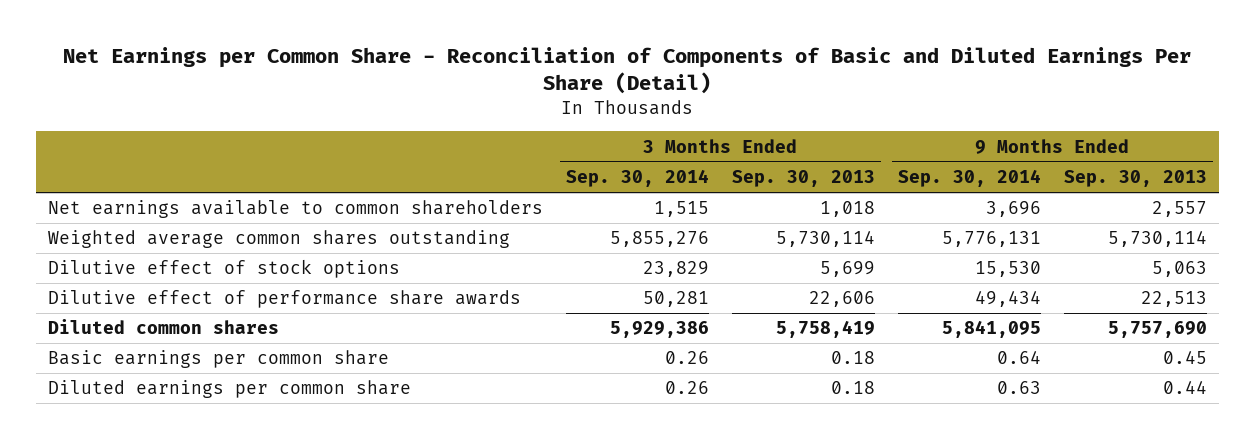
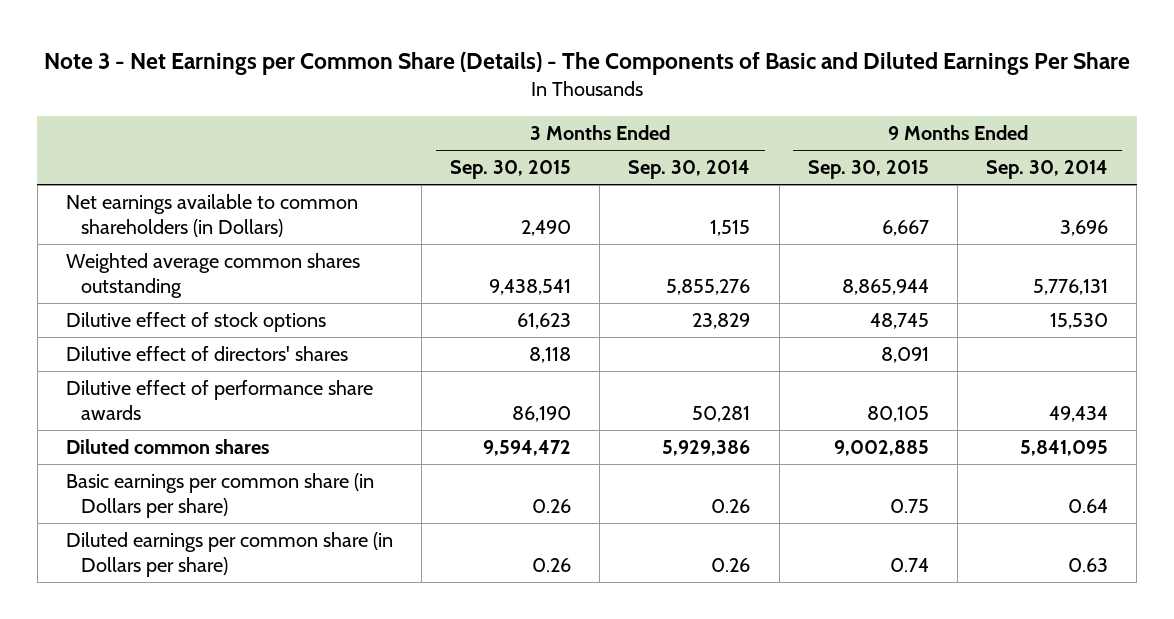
- Net Earnings per Common Share - Reconciliation of Components of Basic and Diluted Earnings Per Share (Detail)
+ Note 3 - Net Earnings per Common Share (Details) - The Components of Basic and Diluted Earnings Per Share
- | 3 Months Ended Sep. 30, 2014 | 3 Months Ended Sep. 30, 2013 | 9 Months Ended Sep. 30, 2014 | 9 Months Ended Sep. 30, 2013
+ | 3 Months Ended Sep. 30, 2015 | 3 Months Ended Sep. 30, 2014 | 9 Months Ended Sep. 30, 2015 | 9 Months Ended Sep. 30, 2014
- Net earnings available to common shareholders | 1,515 | 1,018 | 3,696 | 2,557
+ Net earnings available to common shareholders (in Dollars) | 2,490 | 1,515 | 6,667 | 3,696
+ Dilutive effect of directors' shares | 8,118 | | 8,091 |
- Basic earnings per common share | 0.26 | 0.18 | 0.64 | 0.45
- Diluted earnings per common share | 0.26 | 0.18 | 0.63 | 0.44
+ Basic earnings per common share (in Dollars per share) | 0.26 | 0.26 | 0.75 | 0.64
+ Diluted earnings per common share (in Dollars per share) | 0.26 | 0.26 | 0.74 | 0.63

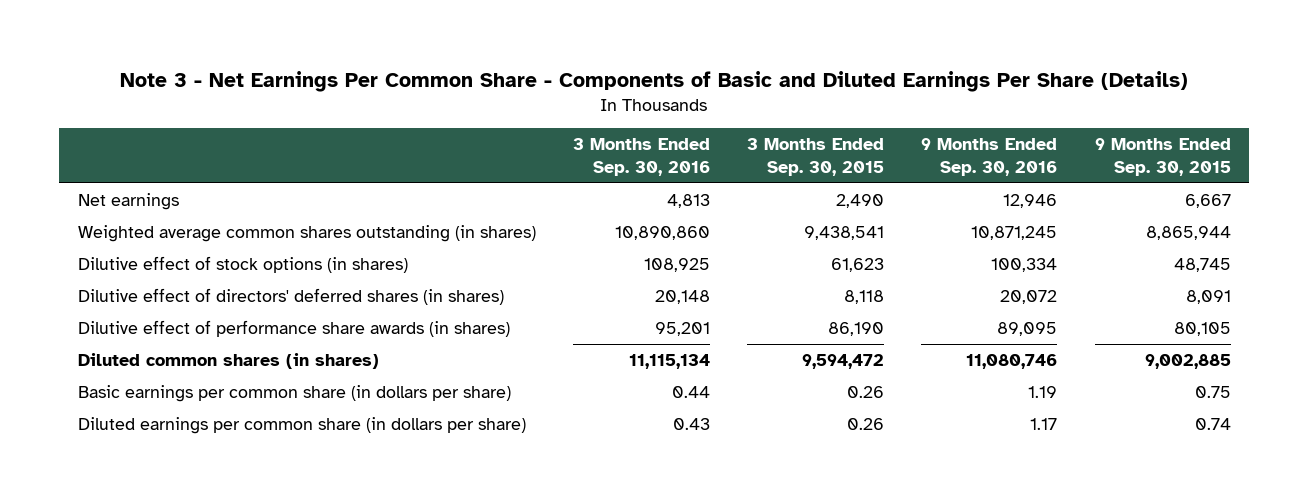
- Note 3 - Net Earnings per Common Share (Details) - The Components of Basic and Diluted Earnings Per Share
+ Note 3 - Net Earnings Per Common Share - Components of Basic and Diluted Earnings Per Share (Details)
- | 3 Months Ended Sep. 30, 2015 | 3 Months Ended Sep. 30, 2014 | 9 Months Ended Sep. 30, 2015 | 9 Months Ended Sep. 30, 2014
+ | 3 Months Ended Sep. 30, 2016 | 3 Months Ended Sep. 30, 2015 | 9 Months Ended Sep. 30, 2016 | 9 Months Ended Sep. 30, 2015
- Net earnings available to common shareholders (in Dollars) | 2,490 | 1,515 | 6,667 | 3,696
- Weighted average common shares outstanding | 9,438,541 | 5,855,276 | 8,865,944 | 5,776,131
- Dilutive effect of stock options | 61,623 | 23,829 | 48,745 | 15,530
- Dilutive effect of directors' shares | 8,118 | | 8,091 |
- Dilutive effect of performance share awards | 86,190 | 50,281 | 80,105 | 49,434
- Diluted common shares | 9,594,472 | 5,929,386 | 9,002,885 | 5,841,095
- Basic earnings per common share (in Dollars per share) | 0.26 | 0.26 | 0.75 | 0.64
- Diluted earnings per common share (in Dollars per share) | 0.26 | 0.26 | 0.74 | 0.63
+ Net earnings | 4,813 | 2,490 | 12,946 | 6,667
+ Weighted average common shares outstanding (in shares) | 10,890,860 | 9,438,541 | 10,871,245 | 8,865,944
+ Dilutive effect of stock options (in shares) | 108,925 | 61,623 | 100,334 | 48,745
+ Dilutive effect of directors' deferred shares (in shares) | 20,148 | 8,118 | 20,072 | 8,091
+ Dilutive effect of performance share awards (in shares) | 95,201 | 86,190 | 89,095 | 80,105
+ Diluted common shares (in shares) | 11,115,134 | 9,594,472 | 11,080,746 | 9,002,885
+ Basic earnings per common share (in dollars per share) | 0.44 | 0.26 | 1.19 | 0.75
+ Diluted earnings per common share (in dollars per share) | 0.43 | 0.26 | 1.17 | 0.74

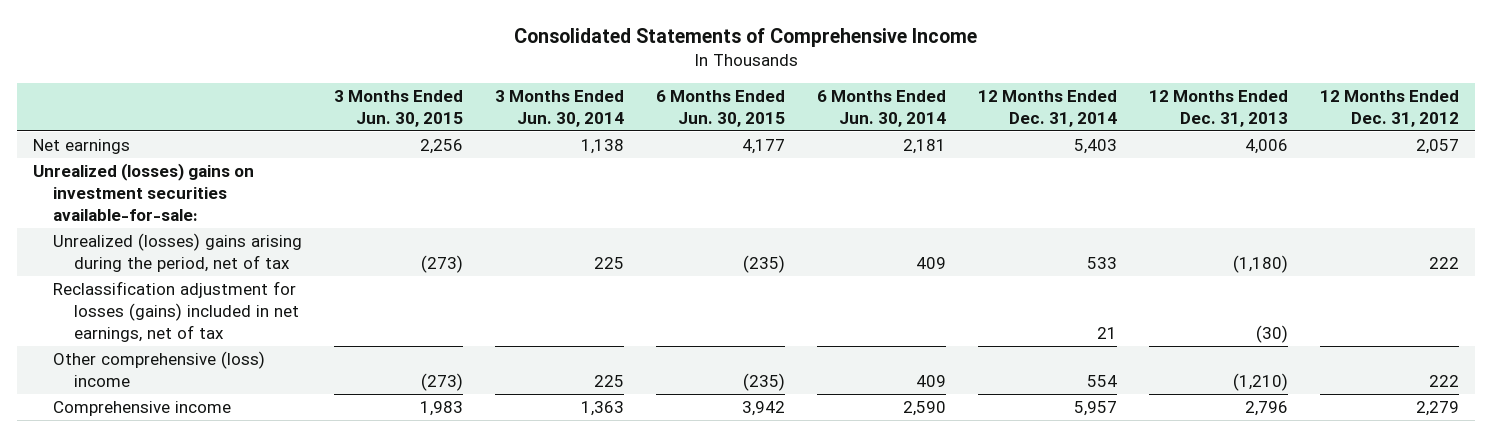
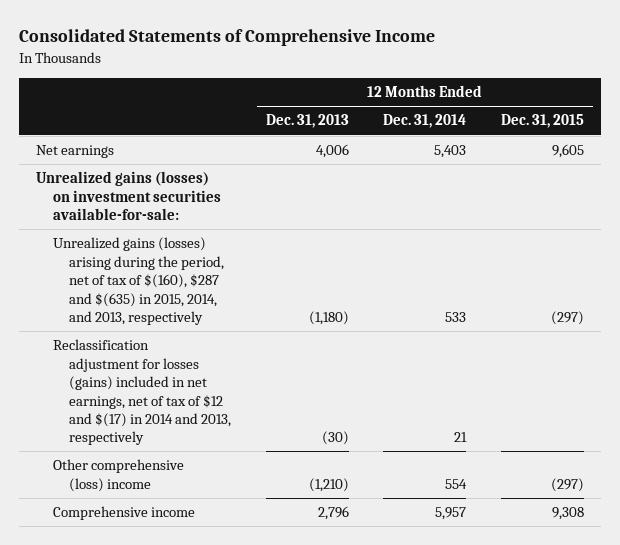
- | 3 Months Ended Jun. 30, 2015 | 3 Months Ended Jun. 30, 2014 | 6 Months Ended Jun. 30, 2015 | 6 Months Ended Jun. 30, 2014 | 12 Months Ended Dec. 31, 2014 | 12 Months Ended Dec. 31, 2013 | 12 Months Ended Dec. 31, 2012
+ | 12 Months Ended Dec. 31, 2013 | 12 Months Ended Dec. 31, 2014 | 12 Months Ended Dec. 31, 2015
- Unrealized (losses) gains on investment securities available-for-sale:
- Unrealized (losses) gains arising during the period, net of tax | (273) | 225 | (235) | 409 | 533 | (1,180) | 222
- Reclassification adjustment for losses (gains) included in net earnings, net of tax | | | | | 21 | (30) |
+ Unrealized gains (losses) on investment securities available-for-sale:
+ Unrealized gains (losses) arising during the period, net of tax of $(160), $287 and $(635) in 2015, 2014, and 2013, respectively | (1,180) | 533 | (297)
+ Reclassification adjustment for losses (gains) included in net earnings, net of tax of $12 and $(17) in 2014 and 2013, respectively | (30) | 21 |

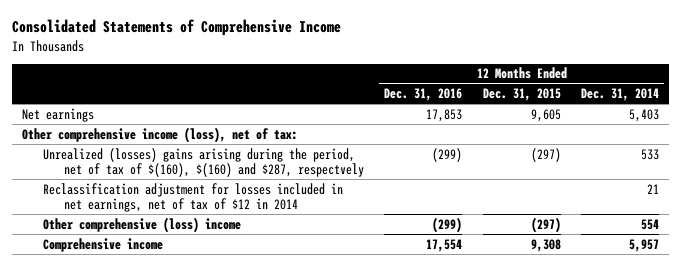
- | 12 Months Ended Dec. 31, 2013 | 12 Months Ended Dec. 31, 2014 | 12 Months Ended Dec. 31, 2015
+ | 12 Months Ended Dec. 31, 2016 | 12 Months Ended Dec. 31, 2015 | 12 Months Ended Dec. 31, 2014
- Unrealized gains (losses) on investment securities available-for-sale:
- Unrealized gains (losses) arising during the period, net of tax of $(160), $287 and $(635) in 2015, 2014, and 2013, respectively | (1,180) | 533 | (297)
- Reclassification adjustment for losses (gains) included in net earnings, net of tax of $12 and $(17) in 2014 and 2013, respectively | (30) | 21 |
+ Other comprehensive income (loss), net of tax:
+ Unrealized (losses) gains arising during the period, net of tax of $(160), $(160) and $287, respectvely | (299) | (297) | 533
+ Reclassification adjustment for losses included in net earnings, net of tax of $12 in 2014 | | | 21

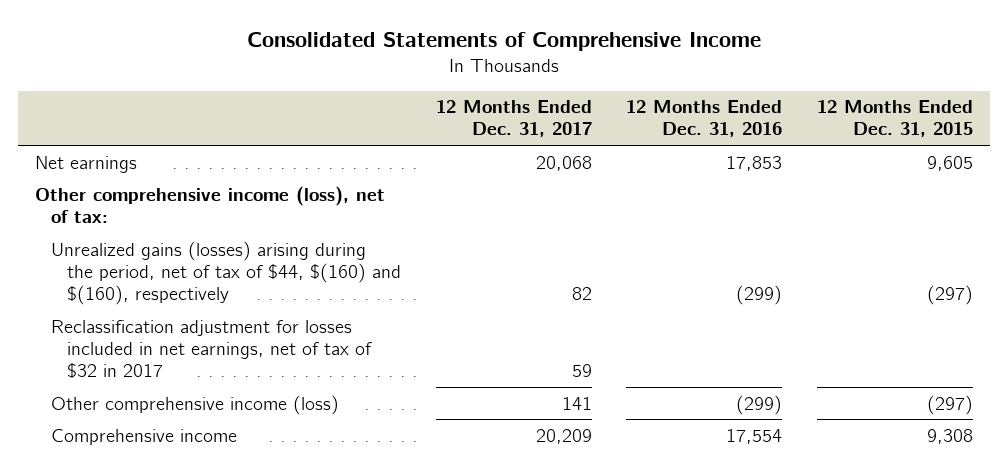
- | 12 Months Ended Dec. 31, 2016 | 12 Months Ended Dec. 31, 2015 | 12 Months Ended Dec. 31, 2014
+ | 12 Months Ended Dec. 31, 2017 | 12 Months Ended Dec. 31, 2016 | 12 Months Ended Dec. 31, 2015
- Unrealized (losses) gains arising during the period, net of tax of $(160), $(160) and $287, respectvely | (299) | (297) | 533
- Reclassification adjustment for losses included in net earnings, net of tax of $12 in 2014 | | | 21
- Other comprehensive (loss) income | (299) | (297) | 554
+ Unrealized gains (losses) arising during the period, net of tax of $44, $(160) and $(160), respectively | 82 | (299) | (297)
+ Reclassification adjustment for losses included in net earnings, net of tax of $32 in 2017 | 59 | |
+ Other comprehensive income (loss) | 141 | (299) | (297)

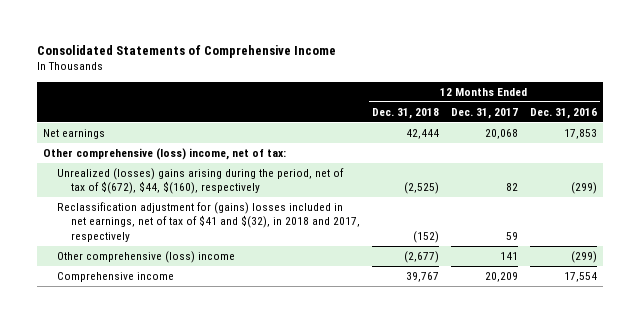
- | 12 Months Ended Dec. 31, 2017 | 12 Months Ended Dec. 31, 2016 | 12 Months Ended Dec. 31, 2015
+ | 12 Months Ended Dec. 31, 2018 | 12 Months Ended Dec. 31, 2017 | 12 Months Ended Dec. 31, 2016
- Other comprehensive income (loss), net of tax:
- Unrealized gains (losses) arising during the period, net of tax of $44, $(160) and $(160), respectively | 82 | (299) | (297)
- Reclassification adjustment for losses included in net earnings, net of tax of $32 in 2017 | 59 | |
- Other comprehensive income (loss) | 141 | (299) | (297)
+ Other comprehensive (loss) income, net of tax:
+ Unrealized (losses) gains arising during the period, net of tax of $(672), $44, $(160), respectively | (2,525) | 82 | (299)
+ Reclassification adjustment for (gains) losses included in net earnings, net of tax of $41 and $(32), in 2018 and 2017, respectively | (152) | 59 |
+ Other comprehensive (loss) income | (2,677) | 141 | (299)

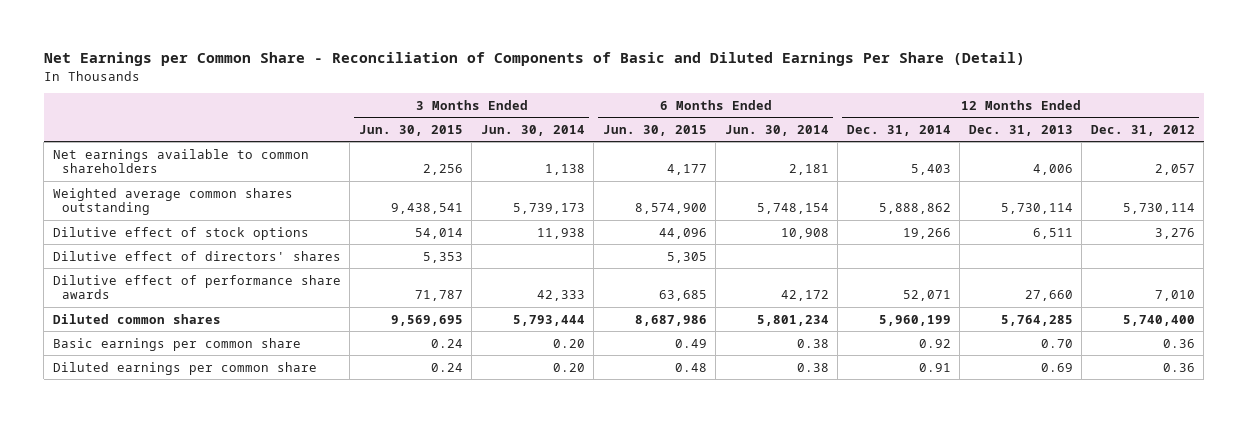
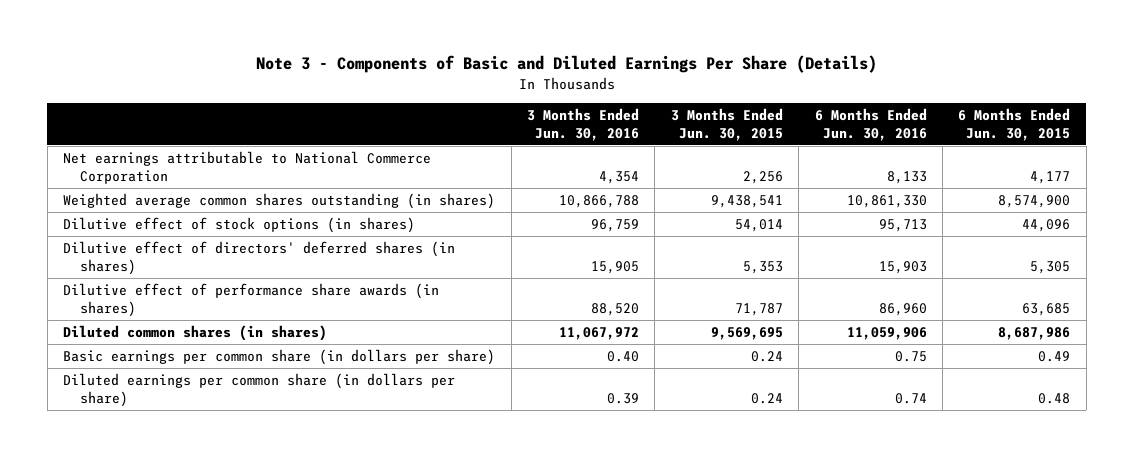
- Net Earnings per Common Share - Reconciliation of Components of Basic and Diluted Earnings Per Share (Detail)
+ Note 3 - Components of Basic and Diluted Earnings Per Share (Details)
- | 3 Months Ended Jun. 30, 2015 | 3 Months Ended Jun. 30, 2014 | 6 Months Ended Jun. 30, 2015 | 6 Months Ended Jun. 30, 2014 | 12 Months Ended Dec. 31, 2014 | 12 Months Ended Dec. 31, 2013 | 12 Months Ended Dec. 31, 2012
+ | 3 Months Ended Jun. 30, 2016 | 3 Months Ended Jun. 30, 2015 | 6 Months Ended Jun. 30, 2016 | 6 Months Ended Jun. 30, 2015
- Net earnings available to common shareholders | 2,256 | 1,138 | 4,177 | 2,181 | 5,403 | 4,006 | 2,057
- Weighted average common shares outstanding | 9,438,541 | 5,739,173 | 8,574,900 | 5,748,154 | 5,888,862 | 5,730,114 | 5,730,114
- Dilutive effect of stock options | 54,014 | 11,938 | 44,096 | 10,908 | 19,266 | 6,511 | 3,276
- Dilutive effect of directors' shares | 5,353 | | 5,305 | | | |
- Dilutive effect of performance share awards | 71,787 | 42,333 | 63,685 | 42,172 | 52,071 | 27,660 | 7,010
- Diluted common shares | 9,569,695 | 5,793,444 | 8,687,986 | 5,801,234 | 5,960,199 | 5,764,285 | 5,740,400
- Basic earnings per common share | 0.24 | 0.20 | 0.49 | 0.38 | 0.92 | 0.70 | 0.36
- Diluted earnings per common share | 0.24 | 0.20 | 0.48 | 0.38 | 0.91 | 0.69 | 0.36
+ Net earnings attributable to National Commerce Corporation | 4,354 | 2,256 | 8,133 | 4,177
+ Weighted average common shares outstanding (in shares) | 10,866,788 | 9,438,541 | 10,861,330 | 8,574,900
+ Dilutive effect of stock options (in shares) | 96,759 | 54,014 | 95,713 | 44,096
+ Dilutive effect of directors' deferred shares (in shares) | 15,905 | 5,353 | 15,903 | 5,305
+ Dilutive effect of performance share awards (in shares) | 88,520 | 71,787 | 86,960 | 63,685
+ Diluted common shares (in shares) | 11,067,972 | 9,569,695 | 11,059,906 | 8,687,986
+ Basic earnings per common share (in dollars per share) | 0.40 | 0.24 | 0.75 | 0.49
+ Diluted earnings per common share (in dollars per share) | 0.39 | 0.24 | 0.74 | 0.48

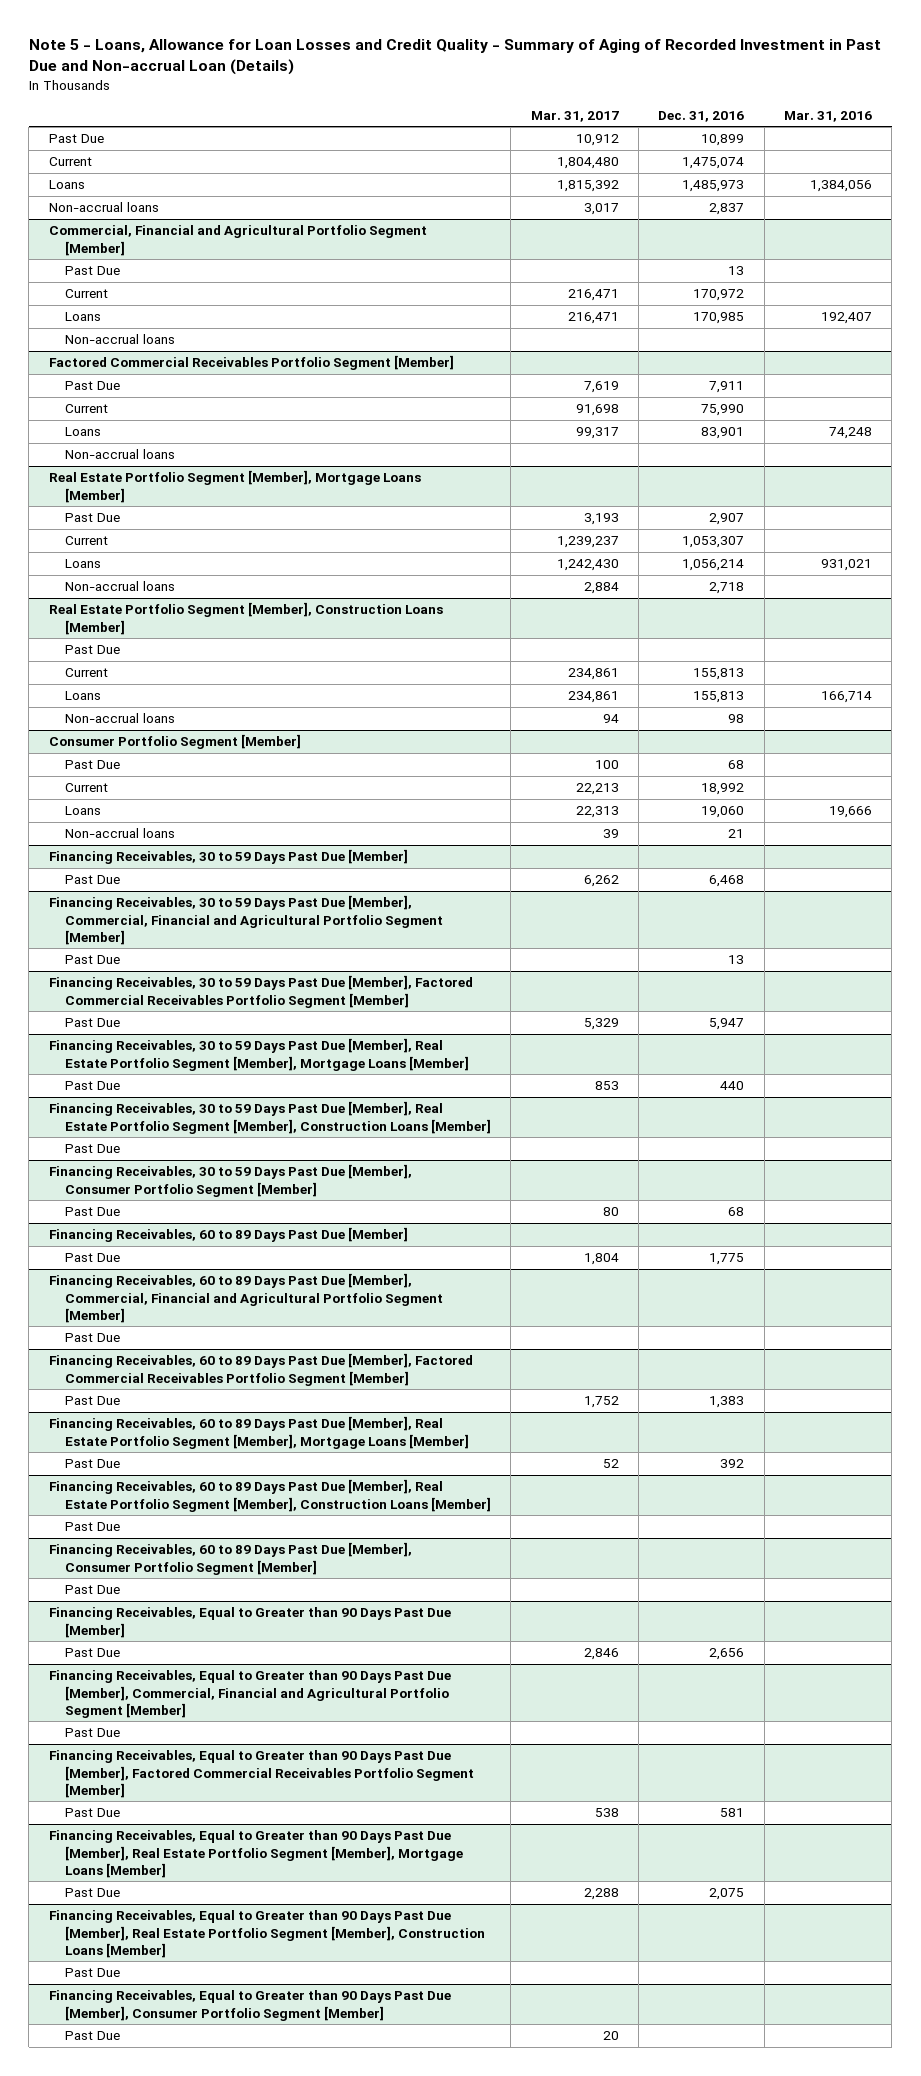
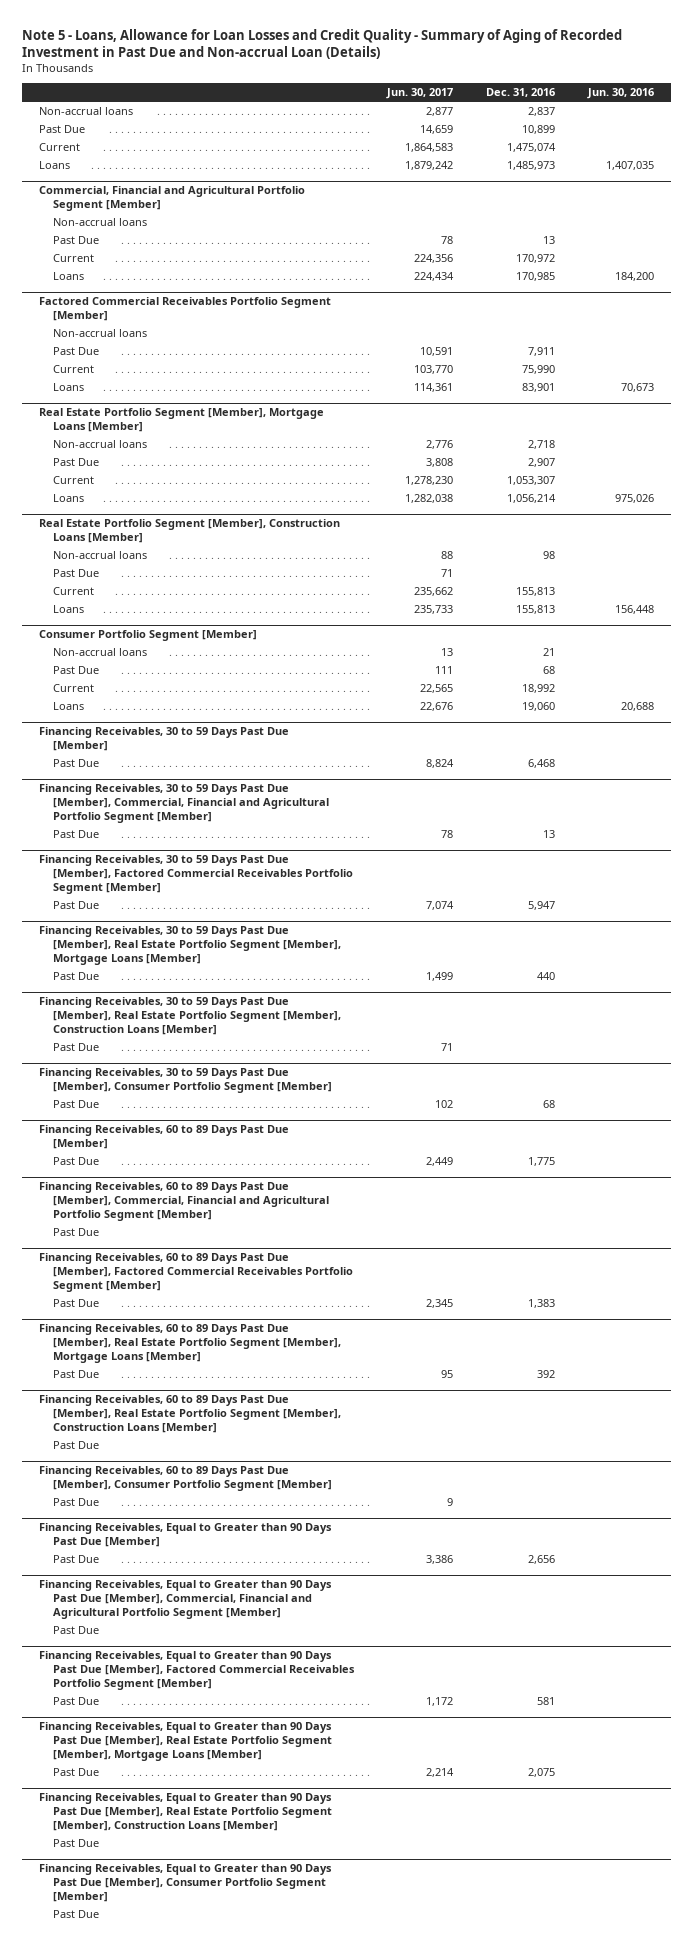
- | Mar. 31, 2017 | Dec. 31, 2016 | Mar. 31, 2016
+ | Jun. 30, 2017 | Dec. 31, 2016 | Jun. 30, 2016
moved up: Non-accrual loans | 2,877 | 2,837 |
@ Commercial, Financial and Agricultural Portfolio Segment [Member]
moved up: Non-accrual loans
@ Factored Commercial Receivables Portfolio Segment [Member]
moved up: Non-accrual loans
@ Real Estate Portfolio Segment [Member], Mortgage Loans [Member]
moved up: Non-accrual loans | 2,776 | 2,718 |
@ Real Estate Portfolio Segment [Member], Construction Loans [Member]
moved up: Non-accrual loans | 88 | 98 |
@ Consumer Portfolio Segment [Member]
moved up: Non-accrual loans | 13 | 21 |

